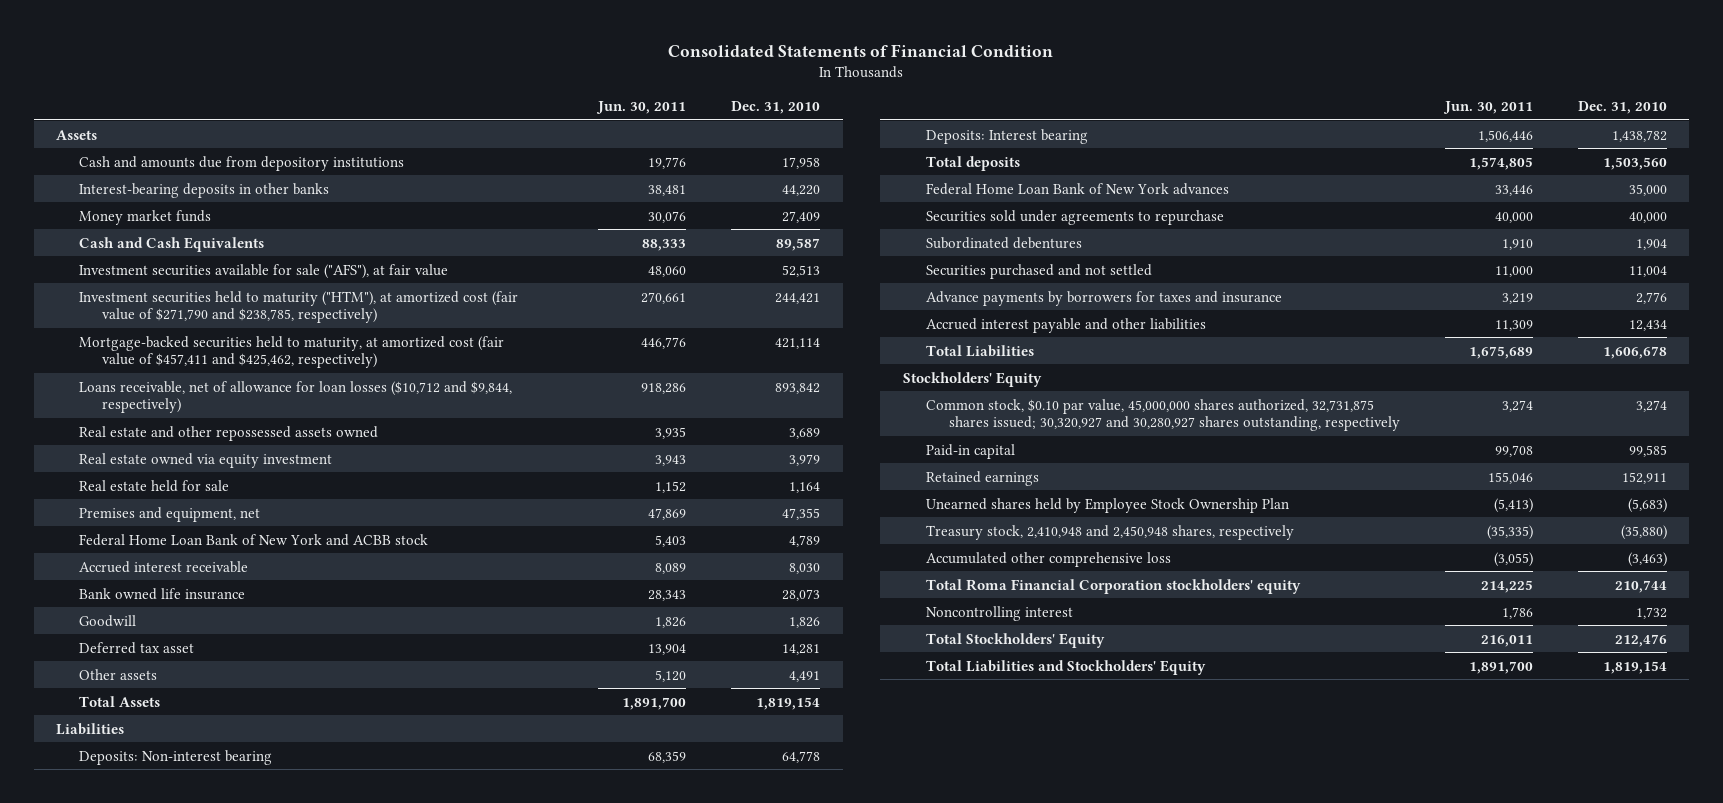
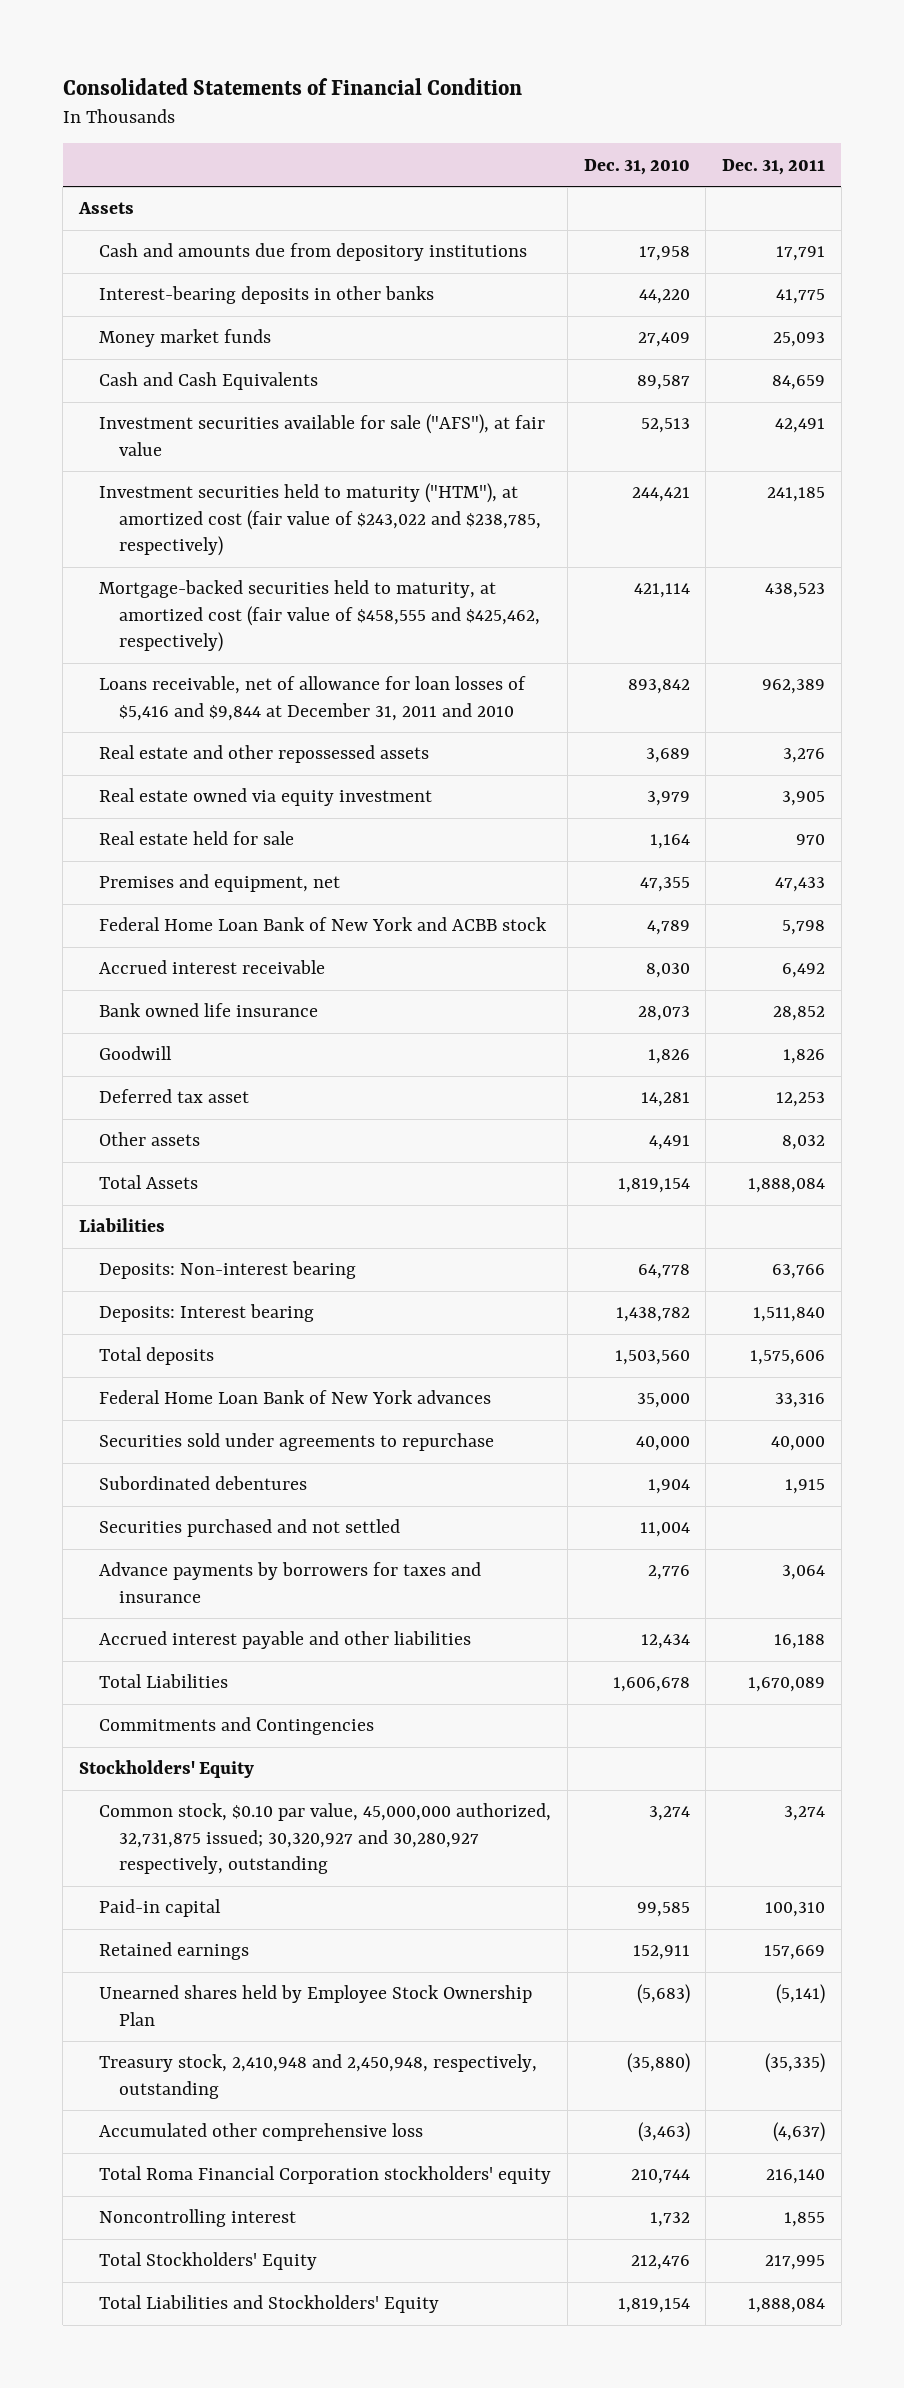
- | Jun. 30, 2011 | Dec. 31, 2010
+ | Dec. 31, 2010 | Dec. 31, 2011
- Investment securities held to maturity ("HTM"), at amortized cost (fair value of $271,790 and $238,785, respectively) | 270,661 | 244,421
- Mortgage-backed securities held to maturity, at amortized cost (fair value of $457,411 and $425,462, respectively) | 446,776 | 421,114
- Loans receivable, net of allowance for loan losses ($10,712 and $9,844, respectively) | 918,286 | 893,842
- Real estate and other repossessed assets owned | 3,935 | 3,689
+ Investment securities held to maturity ("HTM"), at amortized cost (fair value of $243,022 and $238,785, respectively) | 244,421 | 241,185
+ Mortgage-backed securities held to maturity, at amortized cost (fair value of $458,555 and $425,462, respectively) | 421,114 | 438,523
+ Loans receivable, net of allowance for loan losses of $5,416 and $9,844 at December 31, 2011 and 2010 | 893,842 | 962,389
+ Real estate and other repossessed assets | 3,689 | 3,276
+ Commitments and Contingencies
- Common stock, $0.10 par value, 45,000,000 shares authorized, 32,731,875 shares issued; 30,320,927 and 30,280,927 shares outstanding, respectively | 3,274 | 3,274
+ Common stock, $0.10 par value, 45,000,000 authorized, 32,731,875 issued; 30,320,927 and 30,280,927 respectively, outstanding | 3,274 | 3,274
- Treasury stock, 2,410,948 and 2,450,948 shares, respectively | (35,335) | (35,880)
+ Treasury stock, 2,410,948 and 2,450,948, respectively, outstanding | (35,880) | (35,335)

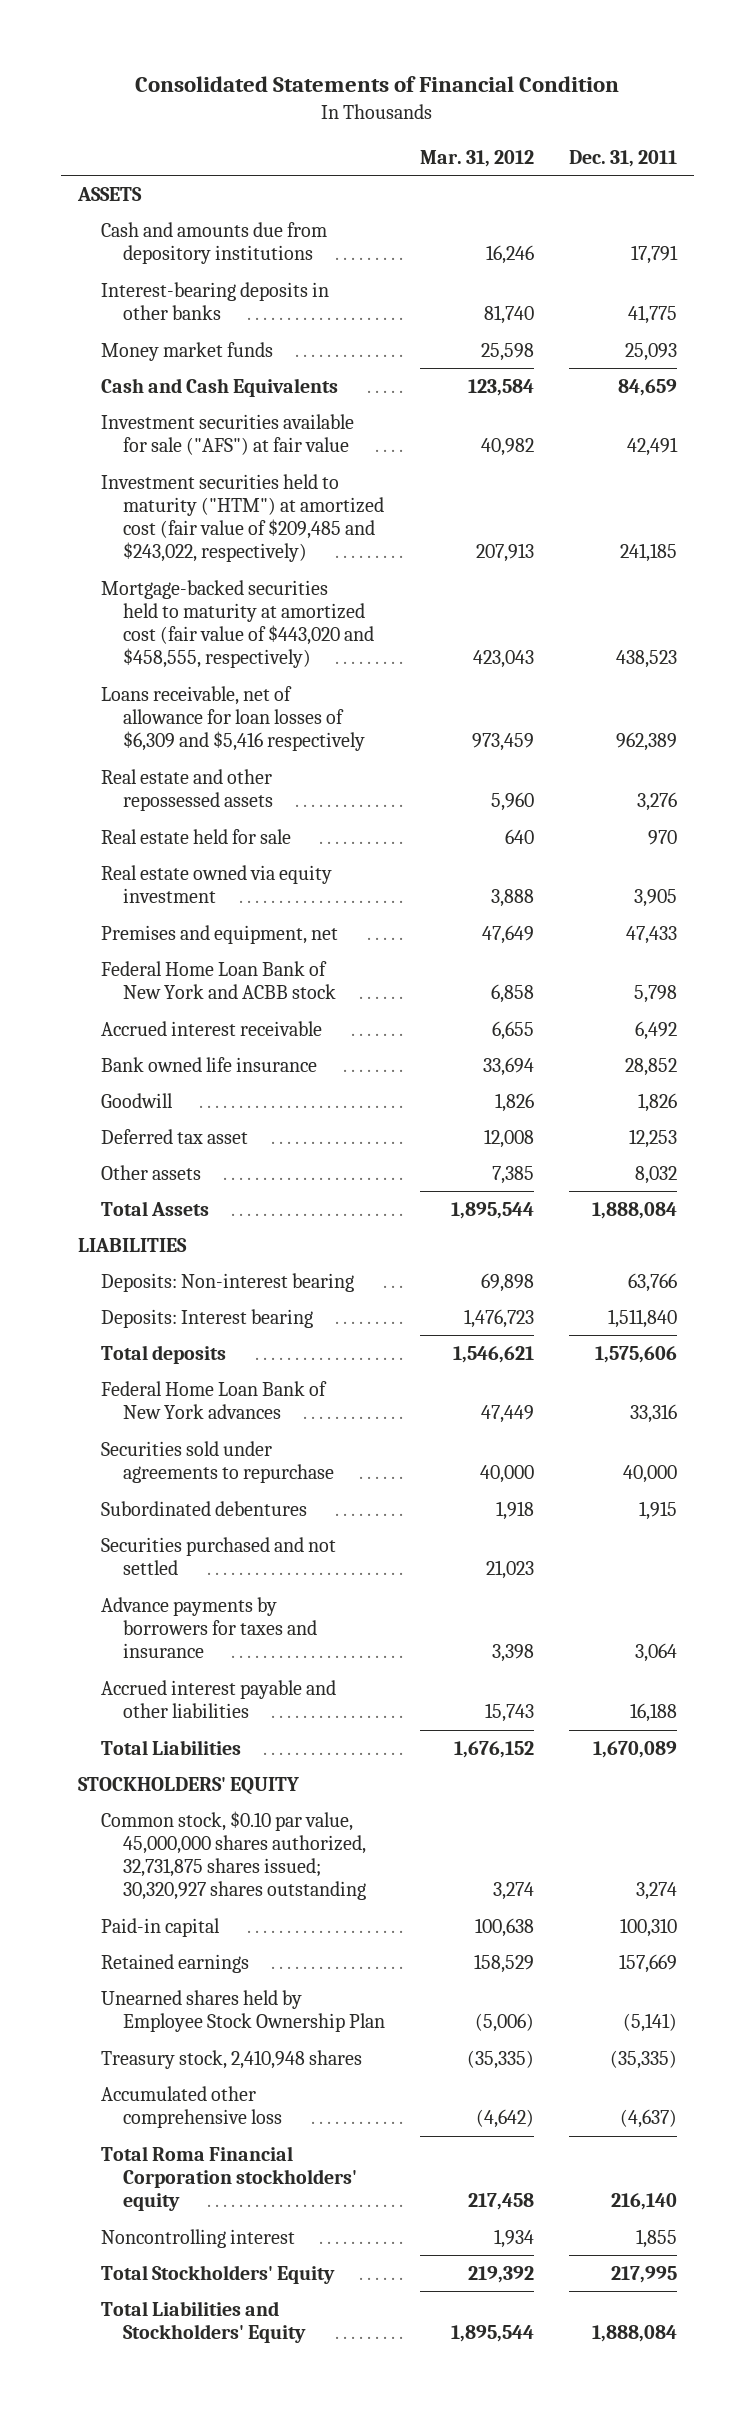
- | Dec. 31, 2010 | Dec. 31, 2011
+ | Mar. 31, 2012 | Dec. 31, 2011
- Assets
+ ASSETS
- Investment securities available for sale ("AFS"), at fair value | 52,513 | 42,491
- Investment securities held to maturity ("HTM"), at amortized cost (fair value of $243,022 and $238,785, respectively) | 244,421 | 241,185
- Mortgage-backed securities held to maturity, at amortized cost (fair value of $458,555 and $425,462, respectively) | 421,114 | 438,523
- Loans receivable, net of allowance for loan losses of $5,416 and $9,844 at December 31, 2011 and 2010 | 893,842 | 962,389
+ Investment securities available for sale ("AFS") at fair value | 40,982 | 42,491
+ Investment securities held to maturity ("HTM") at amortized cost (fair value of $209,485 and $243,022, respectively) | 207,913 | 241,185
+ Mortgage-backed securities held to maturity at amortized cost (fair value of $443,020 and $458,555, respectively) | 423,043 | 438,523
+ Loans receivable, net of allowance for loan losses of $6,309 and $5,416 respectively | 973,459 | 962,389
moved down: Real estate owned via equity investment | 3,888 | 3,905
- Liabilities
+ LIABILITIES
- Commitments and Contingencies
- Stockholders' Equity
- Common stock, $0.10 par value, 45,000,000 authorized, 32,731,875 issued; 30,320,927 and 30,280,927 respectively, outstanding | 3,274 | 3,274
+ STOCKHOLDERS' EQUITY
+ Common stock, $0.10 par value, 45,000,000 shares authorized, 32,731,875 shares issued; 30,320,927 shares outstanding | 3,274 | 3,274
- Treasury stock, 2,410,948 and 2,450,948, respectively, outstanding | (35,880) | (35,335)
+ Treasury stock, 2,410,948 shares | (35,335) | (35,335)

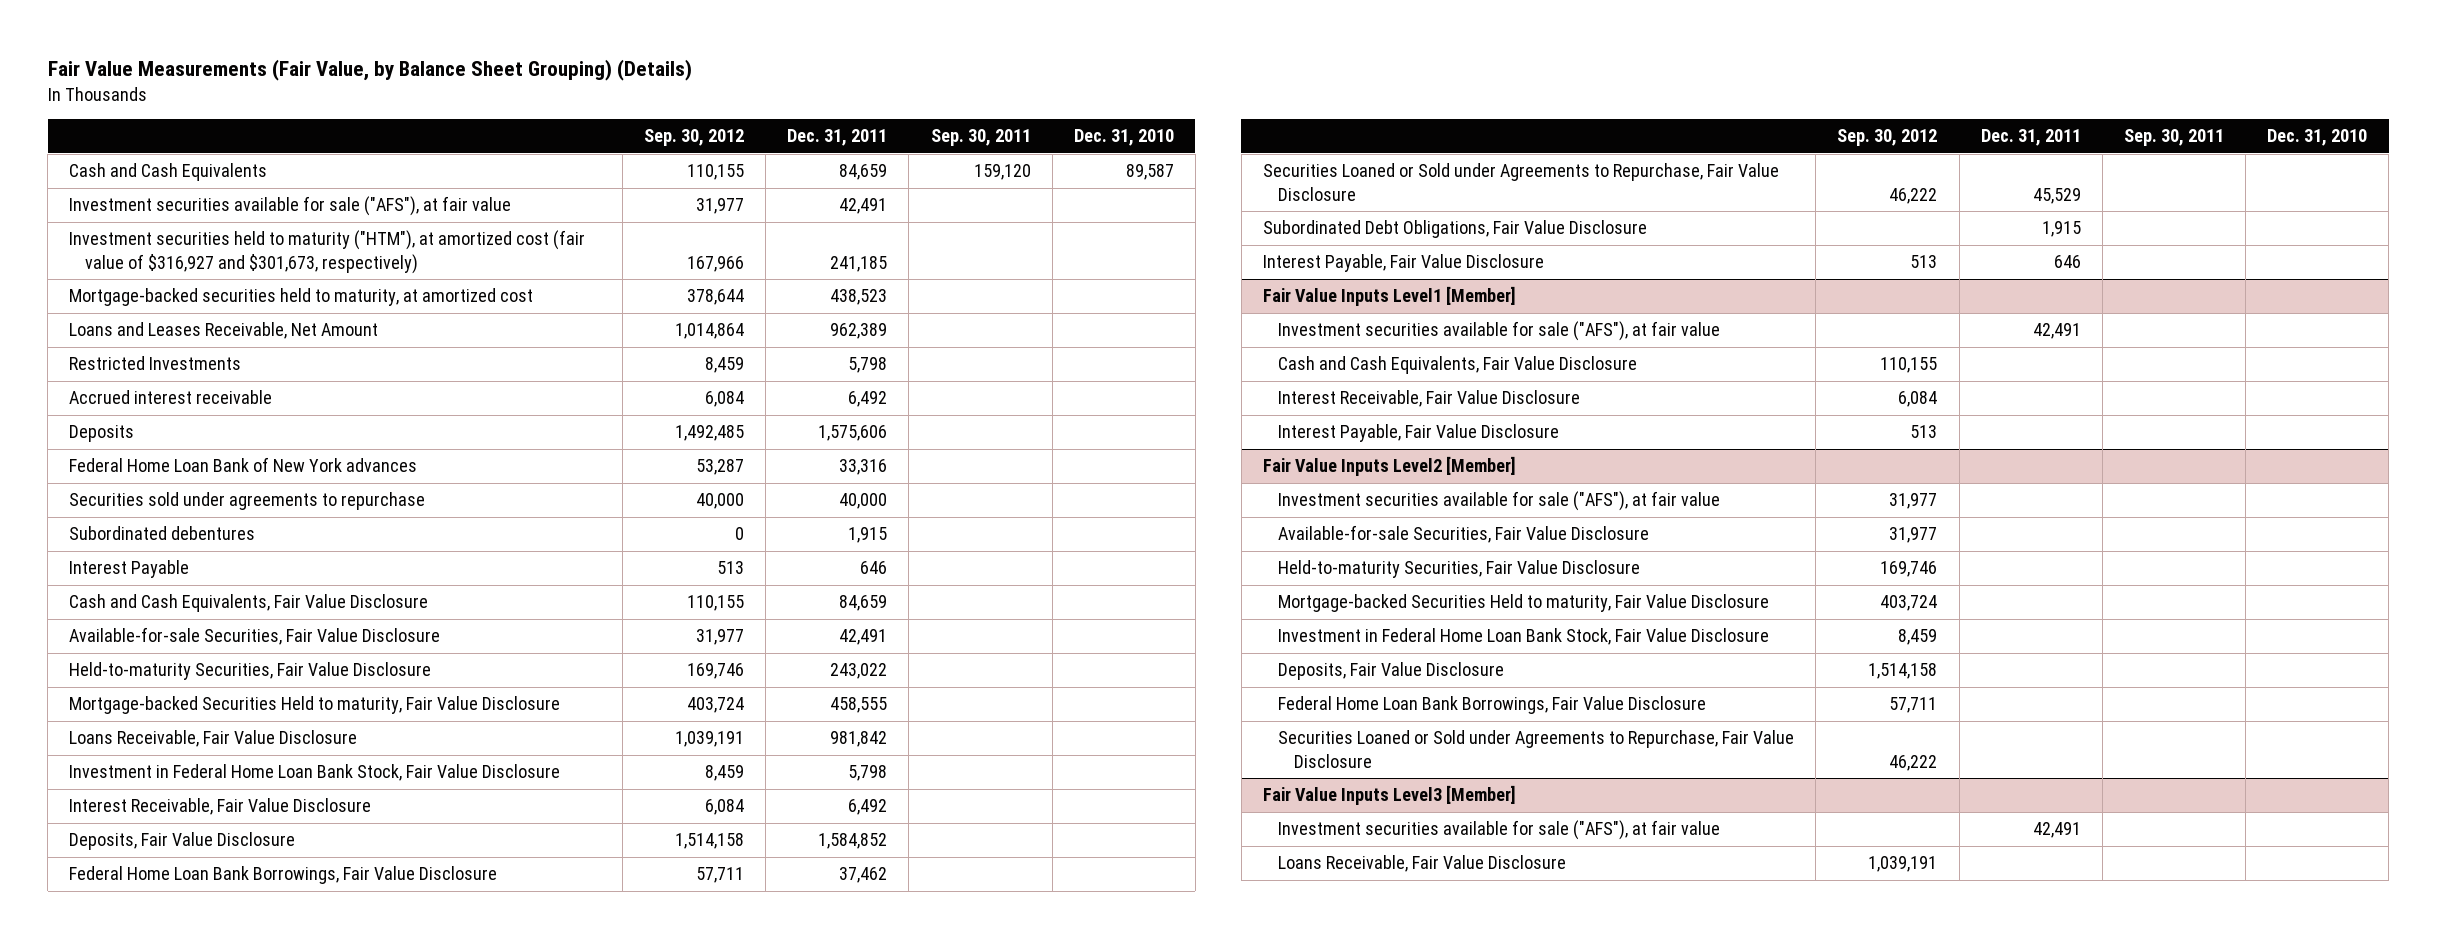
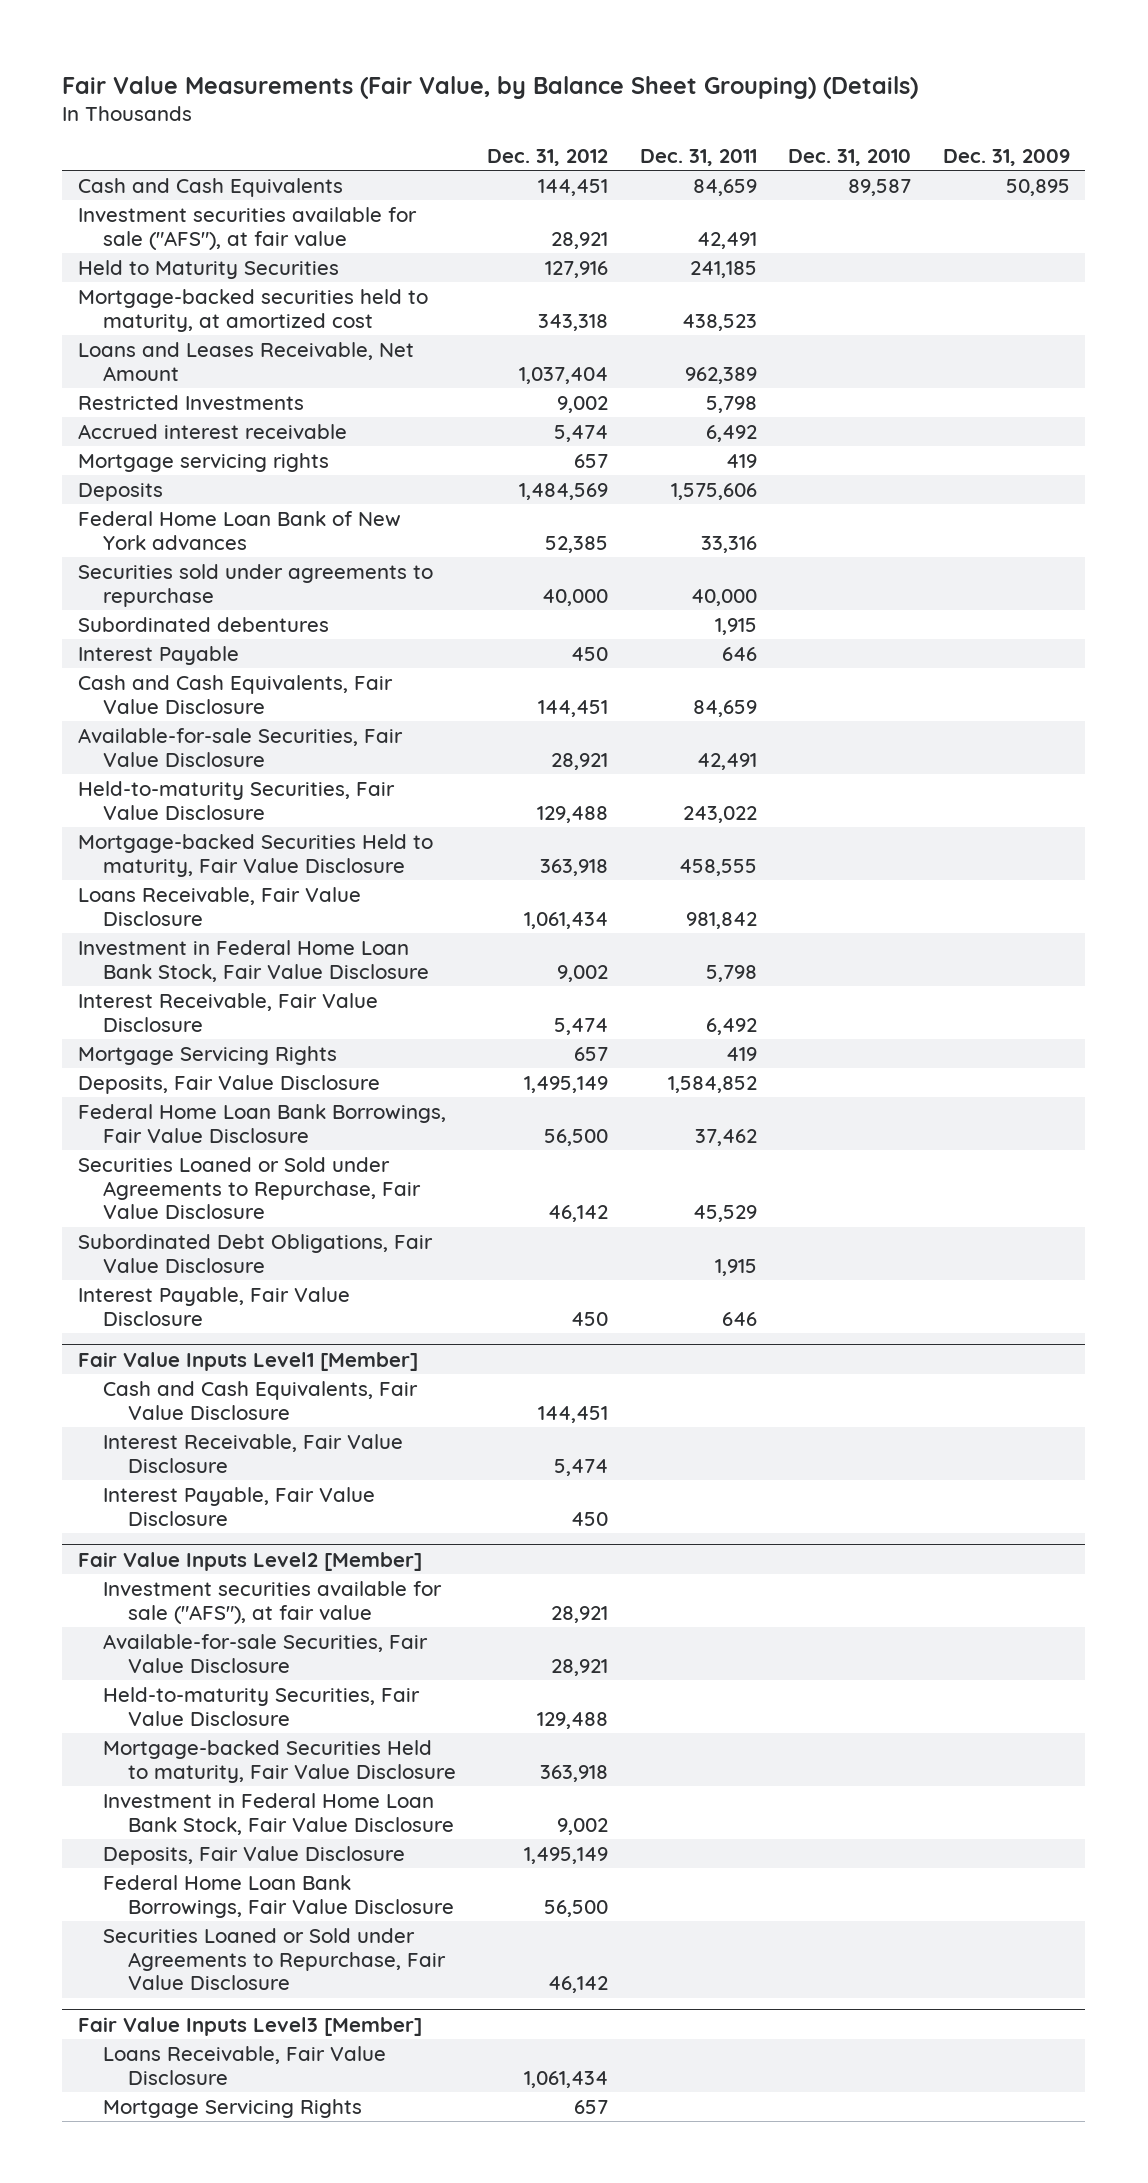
- | Sep. 30, 2012 | Dec. 31, 2011 | Sep. 30, 2011 | Dec. 31, 2010
+ | Dec. 31, 2012 | Dec. 31, 2011 | Dec. 31, 2010 | Dec. 31, 2009
- Investment securities held to maturity ("HTM"), at amortized cost (fair value of $316,927 and $301,673, respectively) | 167,966 | 241,185 | |
+ Held to Maturity Securities | 127,916 | 241,185 | |
+ Mortgage servicing rights | 657 | 419 | |
+ Mortgage Servicing Rights | 657 | 419 | |
@ Fair Value Inputs Level1 [Member]
- Investment securities available for sale ("AFS"), at fair value | | 42,491 | |
@ Fair Value Inputs Level3 [Member]
- Investment securities available for sale ("AFS"), at fair value | | 42,491 | |
+ Mortgage Servicing Rights | 657 | | |

